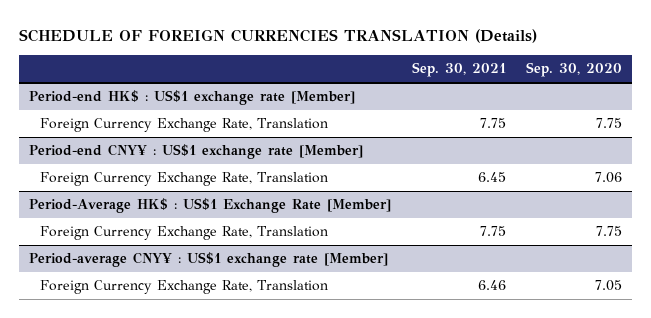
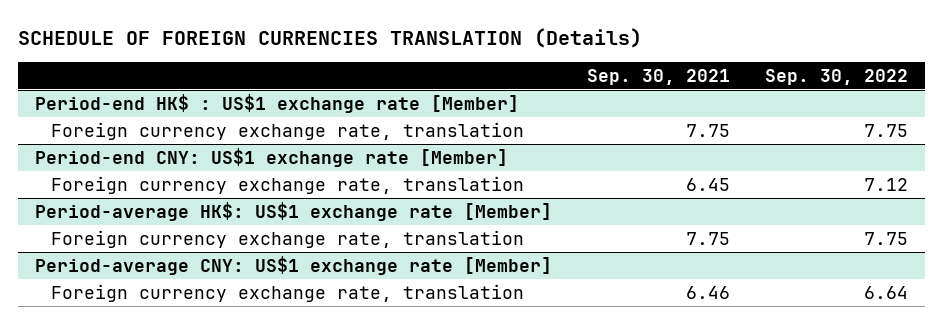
- | Sep. 30, 2021 | Sep. 30, 2020
+ | Sep. 30, 2021 | Sep. 30, 2022
@ Period-end HK$ : US$1 exchange rate [Member]
- Foreign Currency Exchange Rate, Translation | 7.75 | 7.75
- Period-end CNY¥ : US$1 exchange rate [Member]
- Foreign Currency Exchange Rate, Translation | 6.45 | 7.06
- Period-Average HK$ : US$1 Exchange Rate [Member]
- Foreign Currency Exchange Rate, Translation | 7.75 | 7.75
- Period-average CNY¥ : US$1 exchange rate [Member]
- Foreign Currency Exchange Rate, Translation | 6.46 | 7.05
@ Period-end HK$ : US$1 exchange rate [Member]
+ Foreign currency exchange rate, translation | 7.75 | 7.75
+ Period-end CNY: US$1 exchange rate [Member]
+ Foreign currency exchange rate, translation | 6.45 | 7.12
+ Period-average HK$: US$1 exchange rate [Member]
+ Foreign currency exchange rate, translation | 7.75 | 7.75
+ Period-average CNY: US$1 exchange rate [Member]
+ Foreign currency exchange rate, translation | 6.46 | 6.64

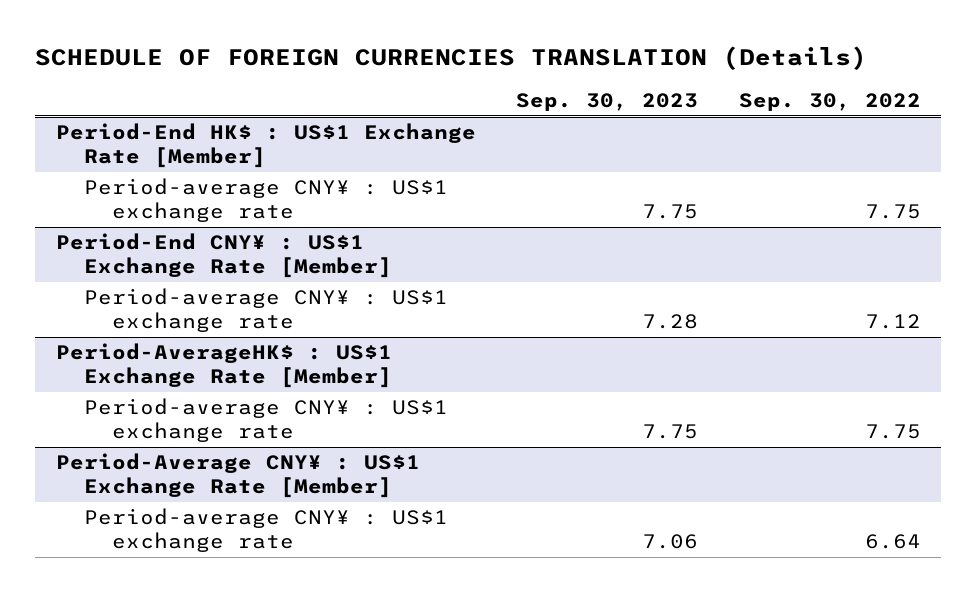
- | Sep. 30, 2021 | Sep. 30, 2022
+ | Sep. 30, 2023 | Sep. 30, 2022
- Period-end HK$ : US$1 exchange rate [Member]
- Foreign currency exchange rate, translation | 7.75 | 7.75
- Period-end CNY: US$1 exchange rate [Member]
- Foreign currency exchange rate, translation | 6.45 | 7.12
- Period-average HK$: US$1 exchange rate [Member]
- Foreign currency exchange rate, translation | 7.75 | 7.75
- Period-average CNY: US$1 exchange rate [Member]
- Foreign currency exchange rate, translation | 6.46 | 6.64
+ Period-End HK$ : US$1 Exchange Rate [Member]
+ Period-average CNY¥ : US$1 exchange rate | 7.75 | 7.75
+ Period-End CNY¥ : US$1 Exchange Rate [Member]
+ Period-average CNY¥ : US$1 exchange rate | 7.28 | 7.12
+ Period-AverageHK$ : US$1 Exchange Rate [Member]
+ Period-average CNY¥ : US$1 exchange rate | 7.75 | 7.75
+ Period-Average CNY¥ : US$1 Exchange Rate [Member]
+ Period-average CNY¥ : US$1 exchange rate | 7.06 | 6.64

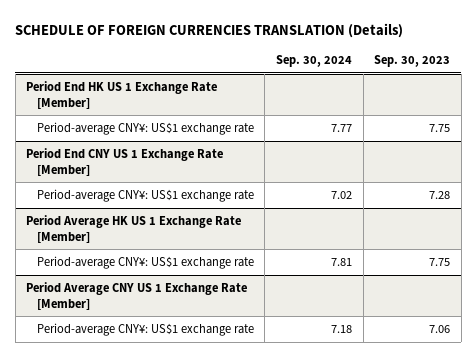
- | Sep. 30, 2023 | Sep. 30, 2022
+ | Sep. 30, 2024 | Sep. 30, 2023
- Period-End HK$ : US$1 Exchange Rate [Member]
- Period-average CNY¥ : US$1 exchange rate | 7.75 | 7.75
- Period-End CNY¥ : US$1 Exchange Rate [Member]
- Period-average CNY¥ : US$1 exchange rate | 7.28 | 7.12
- Period-AverageHK$ : US$1 Exchange Rate [Member]
- Period-average CNY¥ : US$1 exchange rate | 7.75 | 7.75
- Period-Average CNY¥ : US$1 Exchange Rate [Member]
- Period-average CNY¥ : US$1 exchange rate | 7.06 | 6.64
+ Period End HK US 1 Exchange Rate [Member]
+ Period-average CNY¥: US$1 exchange rate | 7.77 | 7.75
+ Period End CNY US 1 Exchange Rate [Member]
+ Period-average CNY¥: US$1 exchange rate | 7.02 | 7.28
+ Period Average HK US 1 Exchange Rate [Member]
+ Period-average CNY¥: US$1 exchange rate | 7.81 | 7.75
+ Period Average CNY US 1 Exchange Rate [Member]
+ Period-average CNY¥: US$1 exchange rate | 7.18 | 7.06

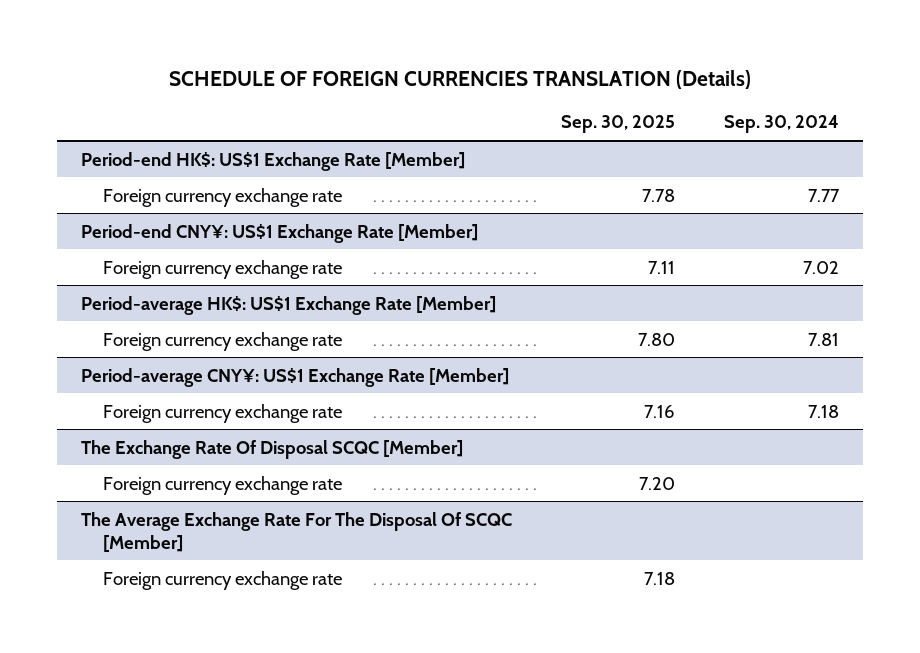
- | Sep. 30, 2024 | Sep. 30, 2023
+ | Sep. 30, 2025 | Sep. 30, 2024
- Period End HK US 1 Exchange Rate [Member]
- Period-average CNY¥: US$1 exchange rate | 7.77 | 7.75
- Period End CNY US 1 Exchange Rate [Member]
- Period-average CNY¥: US$1 exchange rate | 7.02 | 7.28
- Period Average HK US 1 Exchange Rate [Member]
- Period-average CNY¥: US$1 exchange rate | 7.81 | 7.75
- Period Average CNY US 1 Exchange Rate [Member]
- Period-average CNY¥: US$1 exchange rate | 7.18 | 7.06
+ Period-end HK$: US$1 Exchange Rate [Member]
+ Foreign currency exchange rate | 7.78 | 7.77
+ Period-end CNY¥: US$1 Exchange Rate [Member]
+ Foreign currency exchange rate | 7.11 | 7.02
+ Period-average HK$: US$1 Exchange Rate [Member]
+ Foreign currency exchange rate | 7.80 | 7.81
+ Period-average CNY¥: US$1 Exchange Rate [Member]
+ Foreign currency exchange rate | 7.16 | 7.18
+ The Exchange Rate Of Disposal SCQC [Member]
+ Foreign currency exchange rate | 7.20 |
+ The Average Exchange Rate For The Disposal Of SCQC [Member]
+ Foreign currency exchange rate | 7.18 |

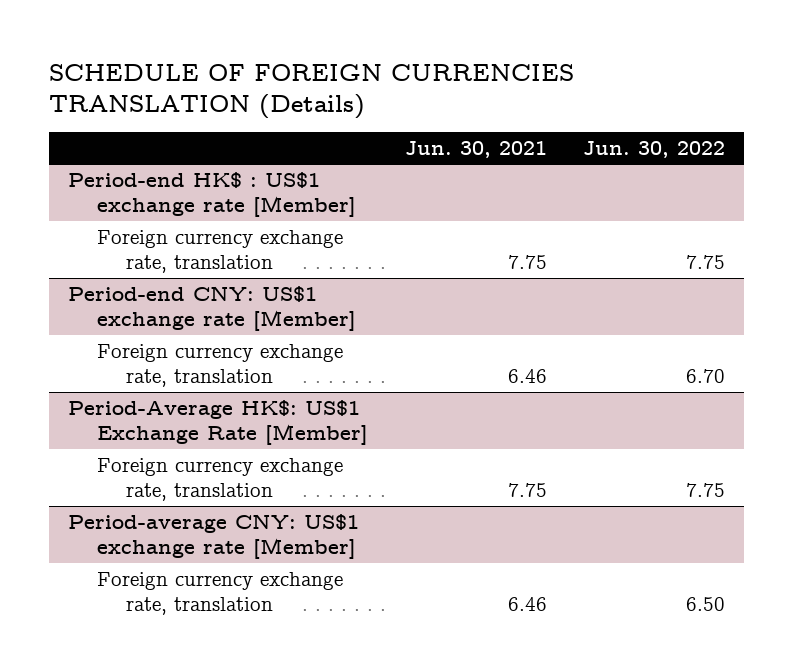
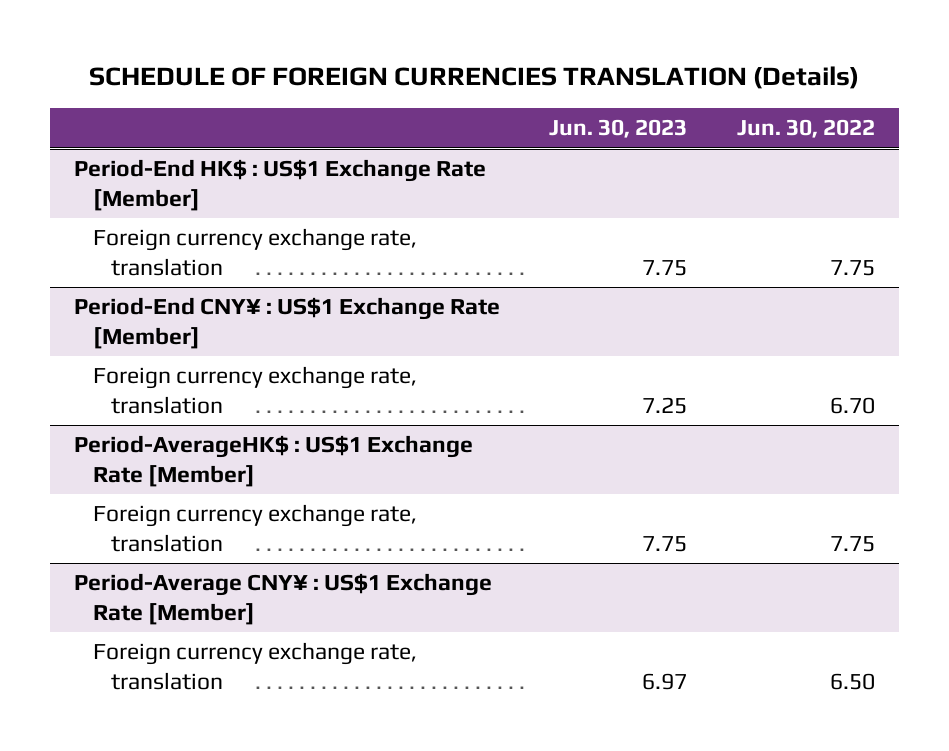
- | Jun. 30, 2021 | Jun. 30, 2022
+ | Jun. 30, 2023 | Jun. 30, 2022
- Period-end HK$ : US$1 exchange rate [Member]
+ Period-End HK$ : US$1 Exchange Rate [Member]
- Period-end CNY: US$1 exchange rate [Member]
+ Period-End CNY¥ : US$1 Exchange Rate [Member]
- Period-Average HK$: US$1 Exchange Rate [Member]
+ Period-AverageHK$ : US$1 Exchange Rate [Member]
- Period-average CNY: US$1 exchange rate [Member]
+ Period-Average CNY¥ : US$1 Exchange Rate [Member]

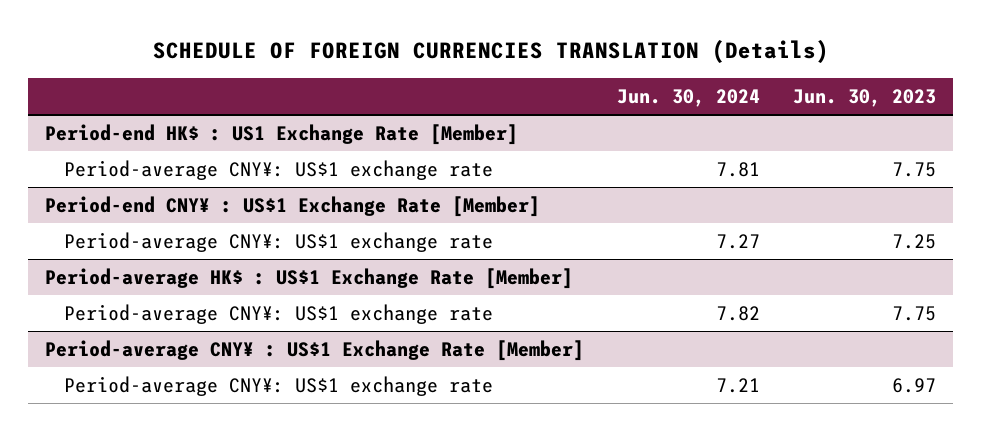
- | Jun. 30, 2023 | Jun. 30, 2022
+ | Jun. 30, 2024 | Jun. 30, 2023
- Period-End HK$ : US$1 Exchange Rate [Member]
- Foreign currency exchange rate, translation | 7.75 | 7.75
- Period-End CNY¥ : US$1 Exchange Rate [Member]
- Foreign currency exchange rate, translation | 7.25 | 6.70
- Period-AverageHK$ : US$1 Exchange Rate [Member]
- Foreign currency exchange rate, translation | 7.75 | 7.75
- Period-Average CNY¥ : US$1 Exchange Rate [Member]
- Foreign currency exchange rate, translation | 6.97 | 6.50
+ Period-end HK$ : US1 Exchange Rate [Member]
+ Period-average CNY¥: US$1 exchange rate | 7.81 | 7.75
+ Period-end CNY¥ : US$1 Exchange Rate [Member]
+ Period-average CNY¥: US$1 exchange rate | 7.27 | 7.25
+ Period-average HK$ : US$1 Exchange Rate [Member]
+ Period-average CNY¥: US$1 exchange rate | 7.82 | 7.75
+ Period-average CNY¥ : US$1 Exchange Rate [Member]
+ Period-average CNY¥: US$1 exchange rate | 7.21 | 6.97

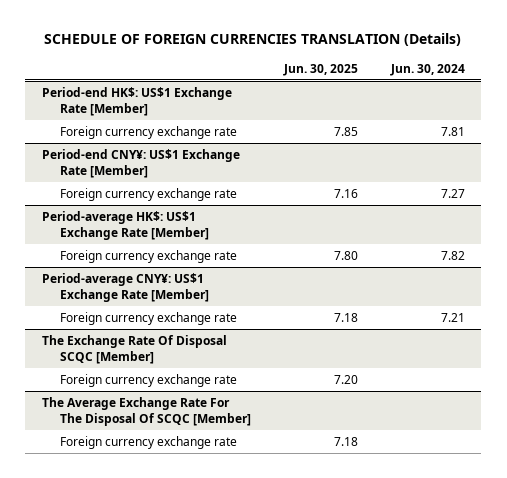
- | Jun. 30, 2024 | Jun. 30, 2023
+ | Jun. 30, 2025 | Jun. 30, 2024
- Period-end HK$ : US1 Exchange Rate [Member]
- Period-average CNY¥: US$1 exchange rate | 7.81 | 7.75
- Period-end CNY¥ : US$1 Exchange Rate [Member]
- Period-average CNY¥: US$1 exchange rate | 7.27 | 7.25
- Period-average HK$ : US$1 Exchange Rate [Member]
- Period-average CNY¥: US$1 exchange rate | 7.82 | 7.75
- Period-average CNY¥ : US$1 Exchange Rate [Member]
- Period-average CNY¥: US$1 exchange rate | 7.21 | 6.97
+ Period-end HK$: US$1 Exchange Rate [Member]
+ Foreign currency exchange rate | 7.85 | 7.81
+ Period-end CNY¥: US$1 Exchange Rate [Member]
+ Foreign currency exchange rate | 7.16 | 7.27
+ Period-average HK$: US$1 Exchange Rate [Member]
+ Foreign currency exchange rate | 7.80 | 7.82
+ Period-average CNY¥: US$1 Exchange Rate [Member]
+ Foreign currency exchange rate | 7.18 | 7.21
+ The Exchange Rate Of Disposal SCQC [Member]
+ Foreign currency exchange rate | 7.20 |
+ The Average Exchange Rate For The Disposal Of SCQC [Member]
+ Foreign currency exchange rate | 7.18 |

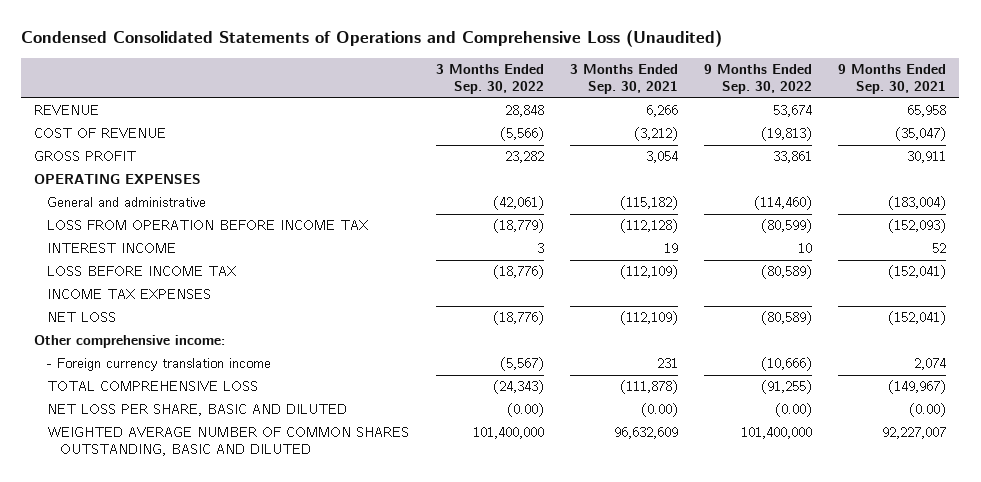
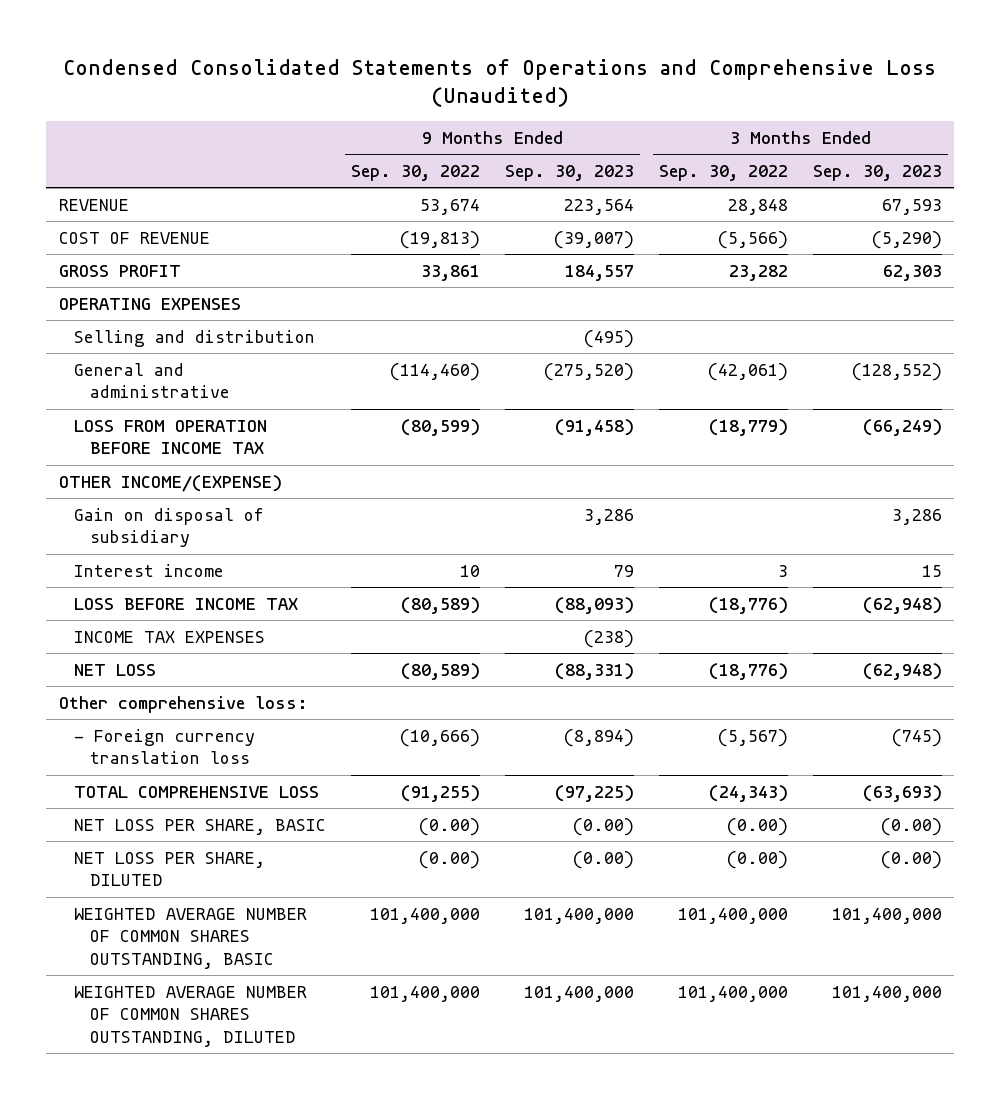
- | 3 Months Ended Sep. 30, 2022 | 3 Months Ended Sep. 30, 2021 | 9 Months Ended Sep. 30, 2022 | 9 Months Ended Sep. 30, 2021
+ | 9 Months Ended Sep. 30, 2022 | 9 Months Ended Sep. 30, 2023 | 3 Months Ended Sep. 30, 2022 | 3 Months Ended Sep. 30, 2023
+ Selling and distribution | | (495) | |
- INTEREST INCOME | 3 | 19 | 10 | 52
+ OTHER INCOME/(EXPENSE)
+ Gain on disposal of subsidiary | | 3,286 | | 3,286
+ Interest income | 10 | 79 | 3 | 15
- Other comprehensive income:
- - Foreign currency translation income | (5,567) | 231 | (10,666) | 2,074
+ Other comprehensive loss:
+ - Foreign currency translation loss | (10,666) | (8,894) | (5,567) | (745)
- NET LOSS PER SHARE, BASIC AND DILUTED | (0.00) | (0.00) | (0.00) | (0.00)
- WEIGHTED AVERAGE NUMBER OF COMMON SHARES OUTSTANDING, BASIC AND DILUTED | 101,400,000 | 96,632,609 | 101,400,000 | 92,227,007
+ NET LOSS PER SHARE, BASIC | (0.00) | (0.00) | (0.00) | (0.00)
+ NET LOSS PER SHARE, DILUTED | (0.00) | (0.00) | (0.00) | (0.00)
+ WEIGHTED AVERAGE NUMBER OF COMMON SHARES OUTSTANDING, BASIC | 101,400,000 | 101,400,000 | 101,400,000 | 101,400,000
+ WEIGHTED AVERAGE NUMBER OF COMMON SHARES OUTSTANDING, DILUTED | 101,400,000 | 101,400,000 | 101,400,000 | 101,400,000

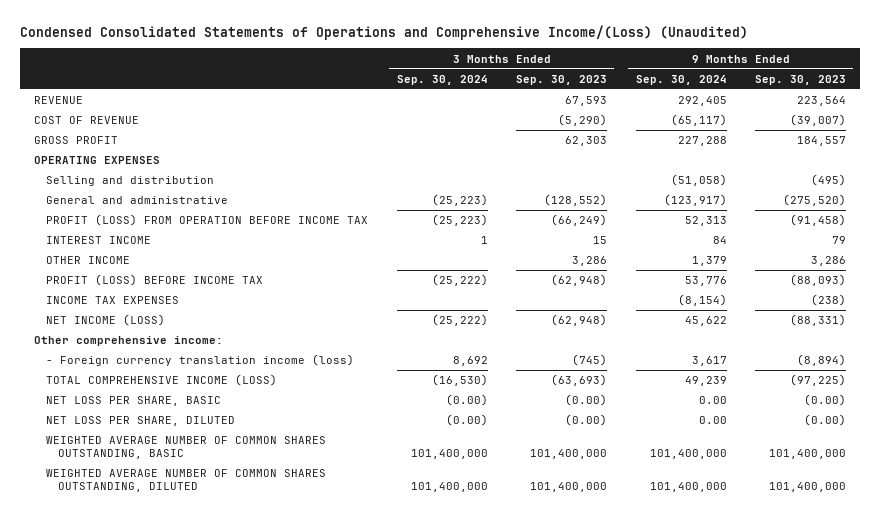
- Condensed Consolidated Statements of Operations and Comprehensive Loss (Unaudited)
+ Condensed Consolidated Statements of Operations and Comprehensive Income/(Loss) (Unaudited)
- | 9 Months Ended Sep. 30, 2022 | 9 Months Ended Sep. 30, 2023 | 3 Months Ended Sep. 30, 2022 | 3 Months Ended Sep. 30, 2023
+ | 3 Months Ended Sep. 30, 2024 | 3 Months Ended Sep. 30, 2023 | 9 Months Ended Sep. 30, 2024 | 9 Months Ended Sep. 30, 2023
- LOSS FROM OPERATION BEFORE INCOME TAX | (80,599) | (91,458) | (18,779) | (66,249)
- OTHER INCOME/(EXPENSE)
- Gain on disposal of subsidiary | | 3,286 | | 3,286
- Interest income | 10 | 79 | 3 | 15
- LOSS BEFORE INCOME TAX | (80,589) | (88,093) | (18,776) | (62,948)
+ PROFIT (LOSS) FROM OPERATION BEFORE INCOME TAX | (25,223) | (66,249) | 52,313 | (91,458)
+ INTEREST INCOME | 1 | 15 | 84 | 79
+ OTHER INCOME | | 3,286 | 1,379 | 3,286
+ PROFIT (LOSS) BEFORE INCOME TAX | (25,222) | (62,948) | 53,776 | (88,093)
- NET LOSS | (80,589) | (88,331) | (18,776) | (62,948)
- Other comprehensive loss:
- - Foreign currency translation loss | (10,666) | (8,894) | (5,567) | (745)
- TOTAL COMPREHENSIVE LOSS | (91,255) | (97,225) | (24,343) | (63,693)
+ NET INCOME (LOSS) | (25,222) | (62,948) | 45,622 | (88,331)
+ Other comprehensive income:
+ - Foreign currency translation income (loss) | 8,692 | (745) | 3,617 | (8,894)
+ TOTAL COMPREHENSIVE INCOME (LOSS) | (16,530) | (63,693) | 49,239 | (97,225)

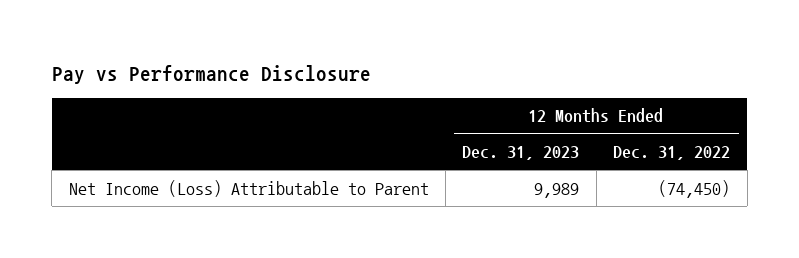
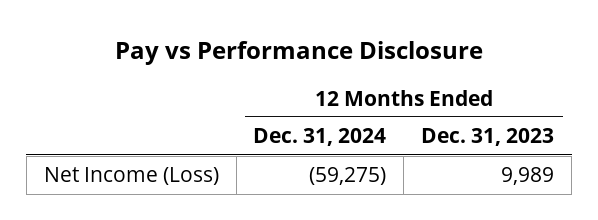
- | 12 Months Ended Dec. 31, 2023 | 12 Months Ended Dec. 31, 2022
+ | 12 Months Ended Dec. 31, 2024 | 12 Months Ended Dec. 31, 2023
- Net Income (Loss) Attributable to Parent | 9,989 | (74,450)
+ Net Income (Loss) | (59,275) | 9,989

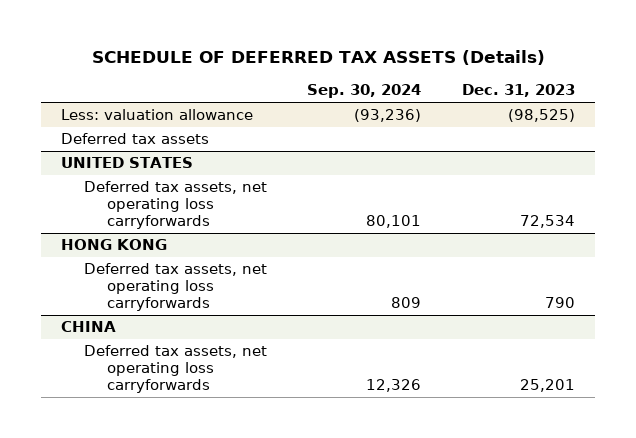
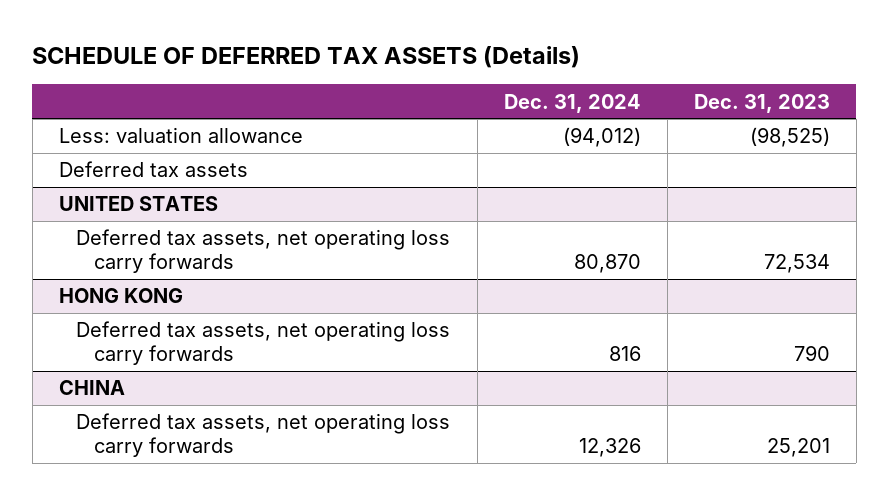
- | Sep. 30, 2024 | Dec. 31, 2023
+ | Dec. 31, 2024 | Dec. 31, 2023
@ UNITED STATES
- Deferred tax assets, net operating loss carryforwards | 80,101 | 72,534
+ Deferred tax assets, net operating loss carry forwards | 80,870 | 72,534
@ HONG KONG
- Deferred tax assets, net operating loss carryforwards | 809 | 790
+ Deferred tax assets, net operating loss carry forwards | 816 | 790
@ CHINA
- Deferred tax assets, net operating loss carryforwards | 12,326 | 25,201
+ Deferred tax assets, net operating loss carry forwards | 12,326 | 25,201

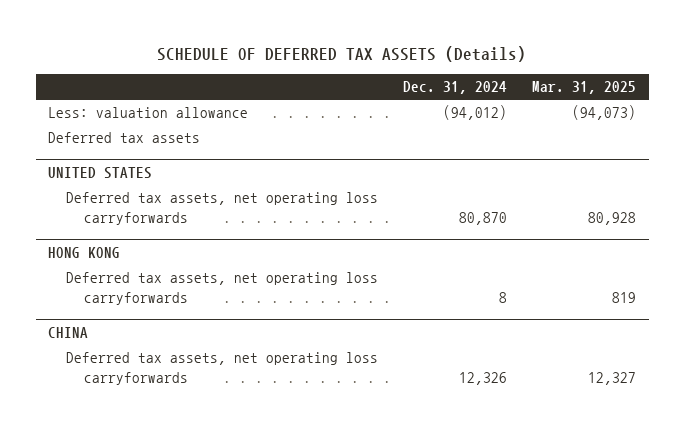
- | Dec. 31, 2024 | Dec. 31, 2023
+ | Dec. 31, 2024 | Mar. 31, 2025
@ UNITED STATES
- Deferred tax assets, net operating loss carry forwards | 80,870 | 72,534
+ Deferred tax assets, net operating loss carryforwards | 80,870 | 80,928
@ HONG KONG
- Deferred tax assets, net operating loss carry forwards | 816 | 790
+ Deferred tax assets, net operating loss carryforwards | 8 | 819
@ CHINA
- Deferred tax assets, net operating loss carry forwards | 12,326 | 25,201
+ Deferred tax assets, net operating loss carryforwards | 12,326 | 12,327

